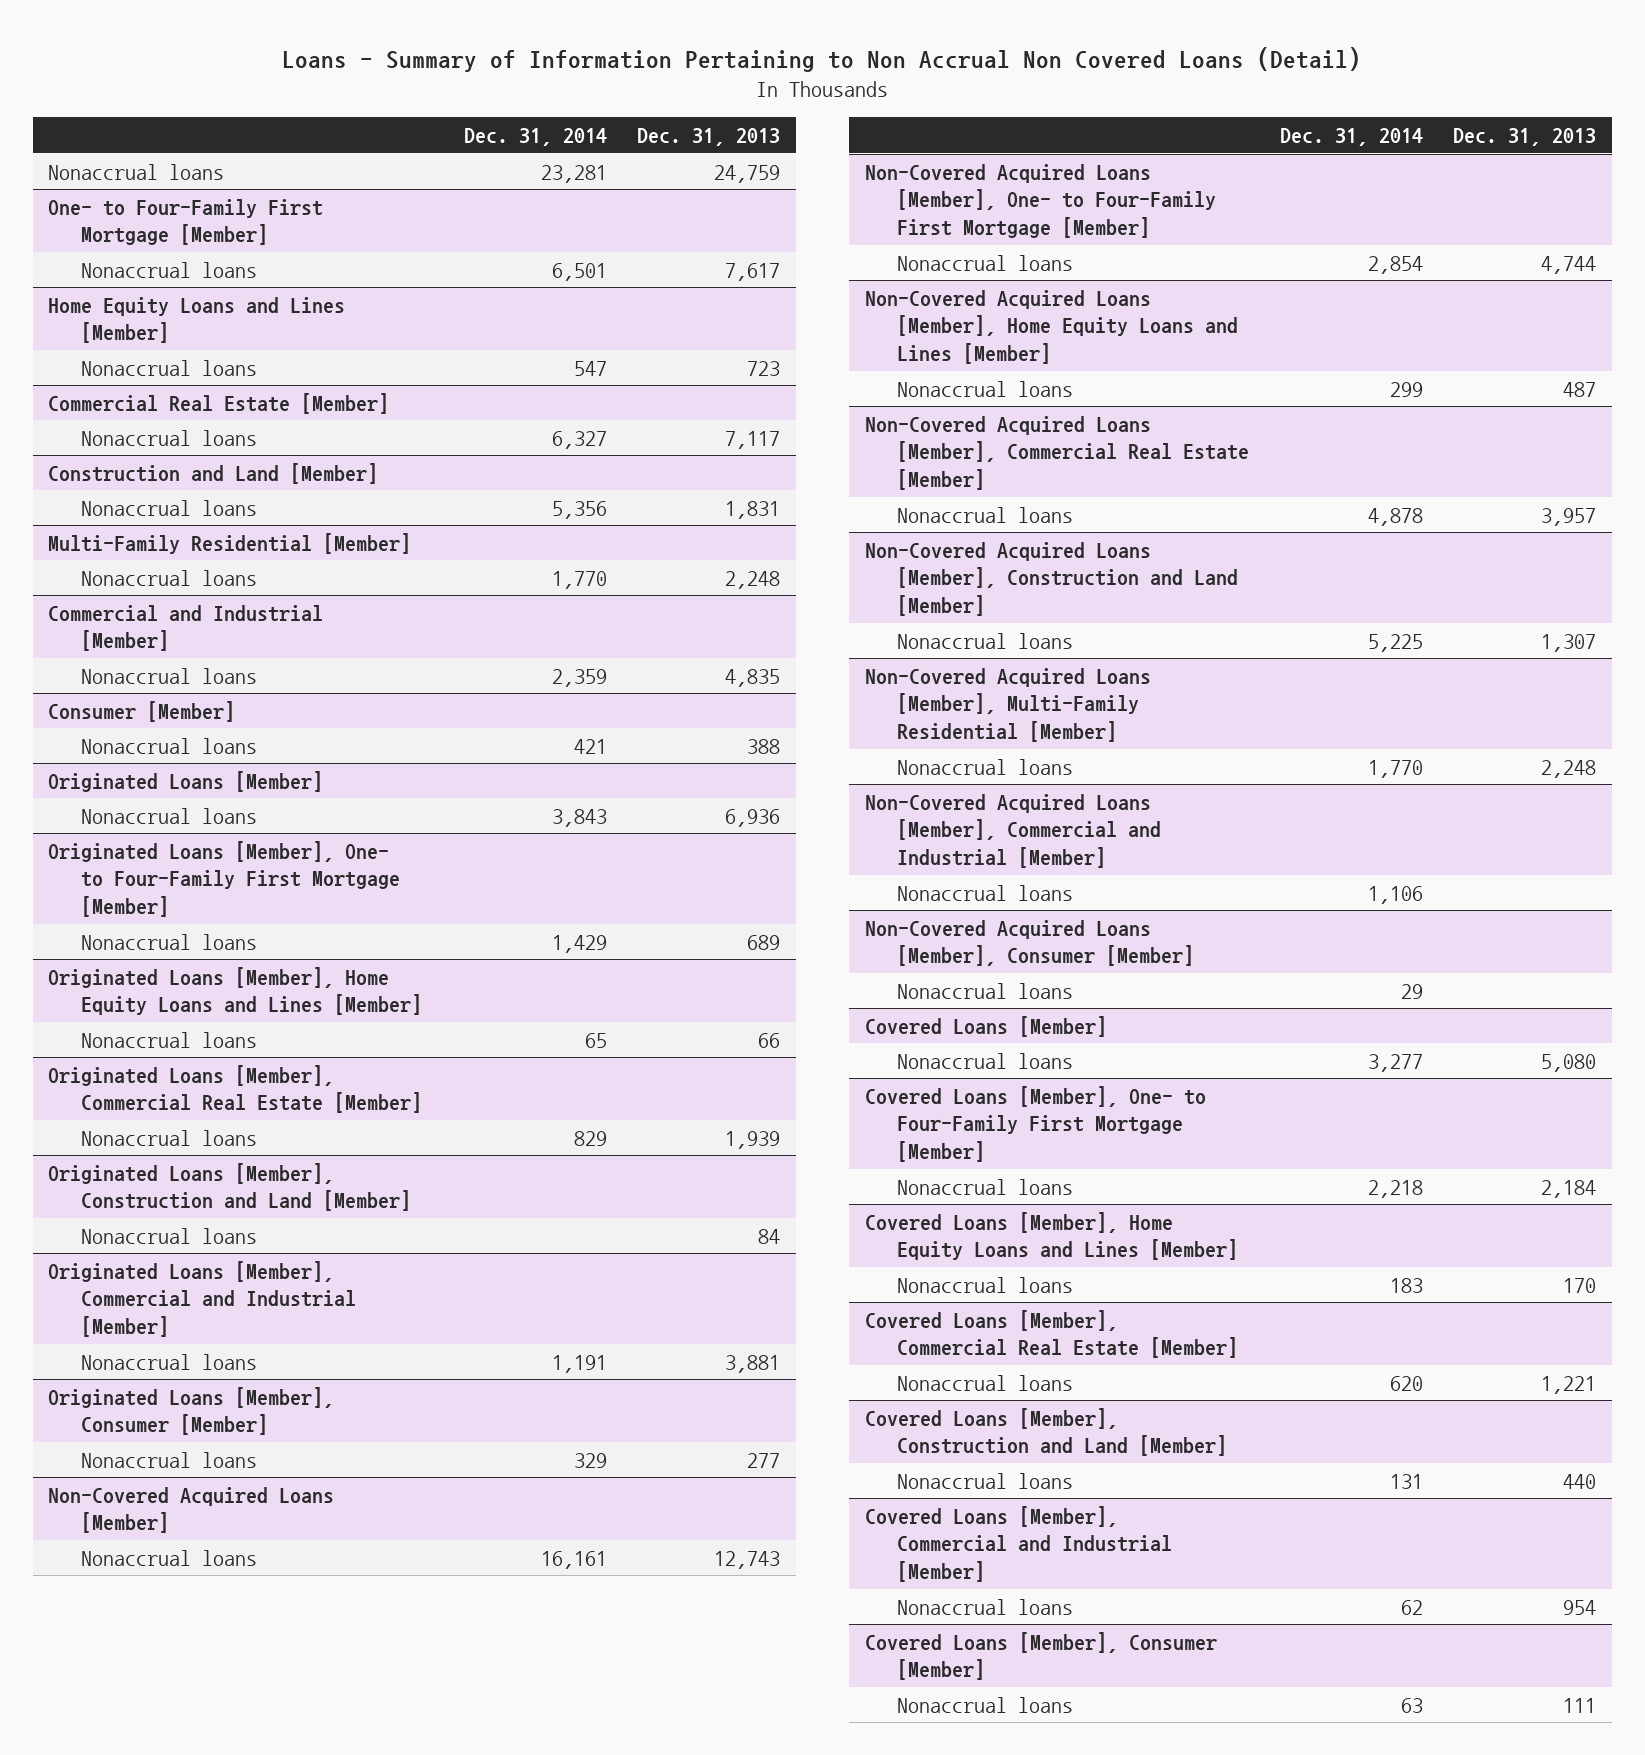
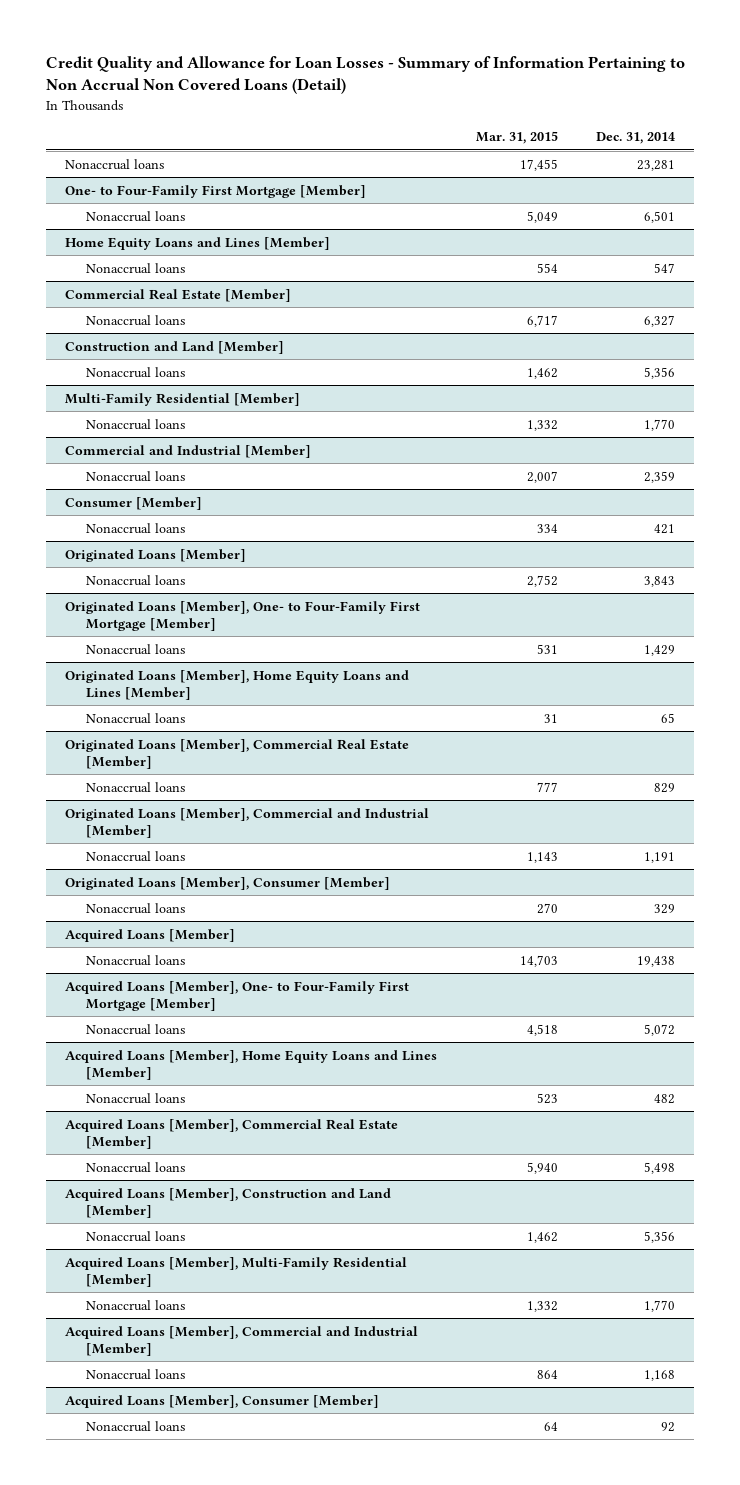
- Loans - Summary of Information Pertaining to Non Accrual Non Covered Loans (Detail)
+ Credit Quality and Allowance for Loan Losses - Summary of Information Pertaining to Non Accrual Non Covered Loans (Detail)
- | Dec. 31, 2014 | Dec. 31, 2013
+ | Mar. 31, 2015 | Dec. 31, 2014
- Originated Loans [Member], Construction and Land [Member]
- Nonaccrual loans | | 84
- Non-Covered Acquired Loans [Member]
- Nonaccrual loans | 16,161 | 12,743
- Non-Covered Acquired Loans [Member], One- to Four-Family First Mortgage [Member]
- Nonaccrual loans | 2,854 | 4,744
- Non-Covered Acquired Loans [Member], Home Equity Loans and Lines [Member]
- Nonaccrual loans | 299 | 487
- Non-Covered Acquired Loans [Member], Commercial Real Estate [Member]
- Nonaccrual loans | 4,878 | 3,957
- Non-Covered Acquired Loans [Member], Construction and Land [Member]
- Nonaccrual loans | 5,225 | 1,307
- Non-Covered Acquired Loans [Member], Multi-Family Residential [Member]
+ Acquired Loans [Member]
+ Nonaccrual loans | 14,703 | 19,438
+ Acquired Loans [Member], One- to Four-Family First Mortgage [Member]
+ Nonaccrual loans | 4,518 | 5,072
+ Acquired Loans [Member], Home Equity Loans and Lines [Member]
+ Nonaccrual loans | 523 | 482
+ Acquired Loans [Member], Commercial Real Estate [Member]
+ Nonaccrual loans | 5,940 | 5,498
+ Acquired Loans [Member], Construction and Land [Member]
+ Nonaccrual loans | 1,462 | 5,356
+ Acquired Loans [Member], Multi-Family Residential [Member]
- Non-Covered Acquired Loans [Member], Commercial and Industrial [Member]
- Nonaccrual loans | 1,106 |
- Non-Covered Acquired Loans [Member], Consumer [Member]
- Nonaccrual loans | 29 |
- Covered Loans [Member]
- Nonaccrual loans | 3,277 | 5,080
- Covered Loans [Member], One- to Four-Family First Mortgage [Member]
- Nonaccrual loans | 2,218 | 2,184
- Covered Loans [Member], Home Equity Loans and Lines [Member]
- Nonaccrual loans | 183 | 170
- Covered Loans [Member], Commercial Real Estate [Member]
- Nonaccrual loans | 620 | 1,221
- Covered Loans [Member], Construction and Land [Member]
- Nonaccrual loans | 131 | 440
- Covered Loans [Member], Commercial and Industrial [Member]
- Nonaccrual loans | 62 | 954
- Covered Loans [Member], Consumer [Member]
- Nonaccrual loans | 63 | 111
+ Acquired Loans [Member], Commercial and Industrial [Member]
+ Nonaccrual loans | 864 | 1,168
+ Acquired Loans [Member], Consumer [Member]
+ Nonaccrual loans | 64 | 92

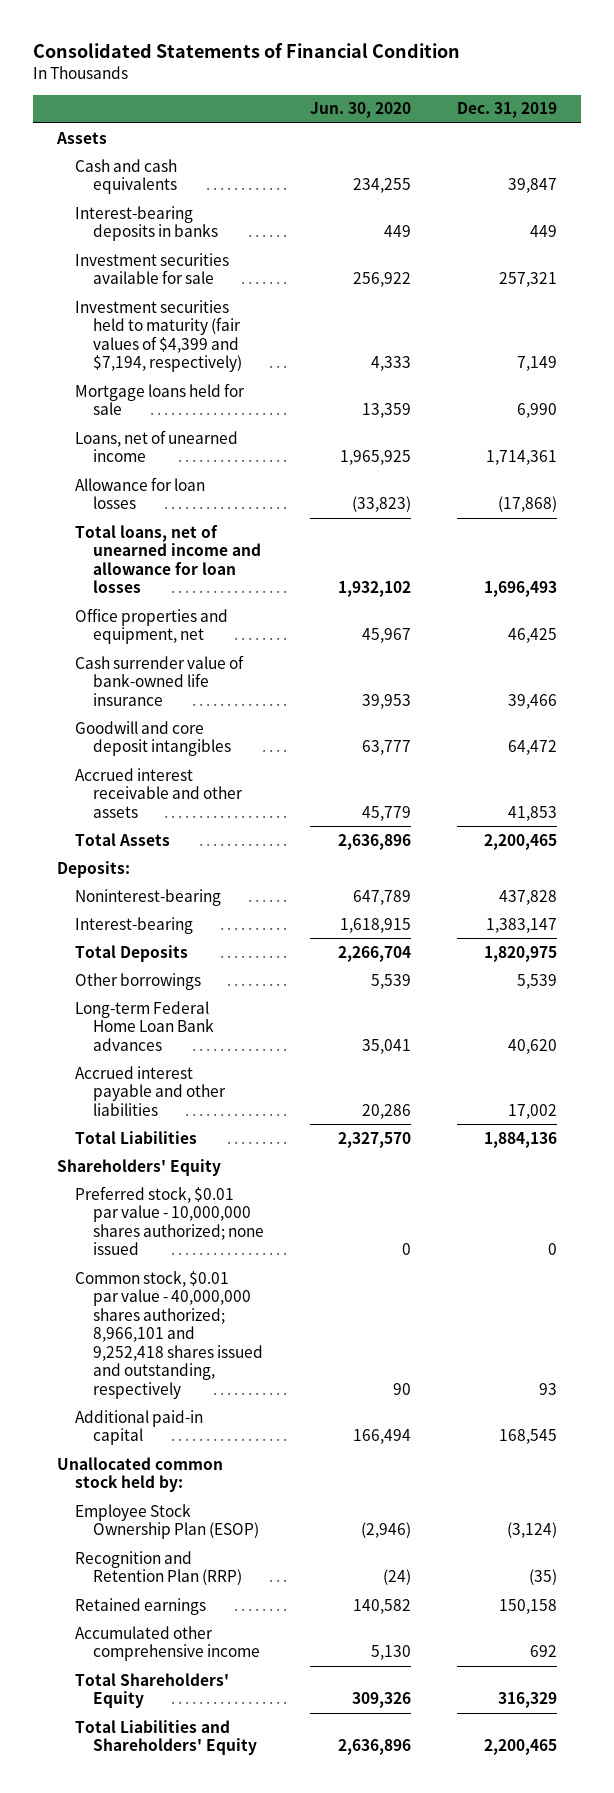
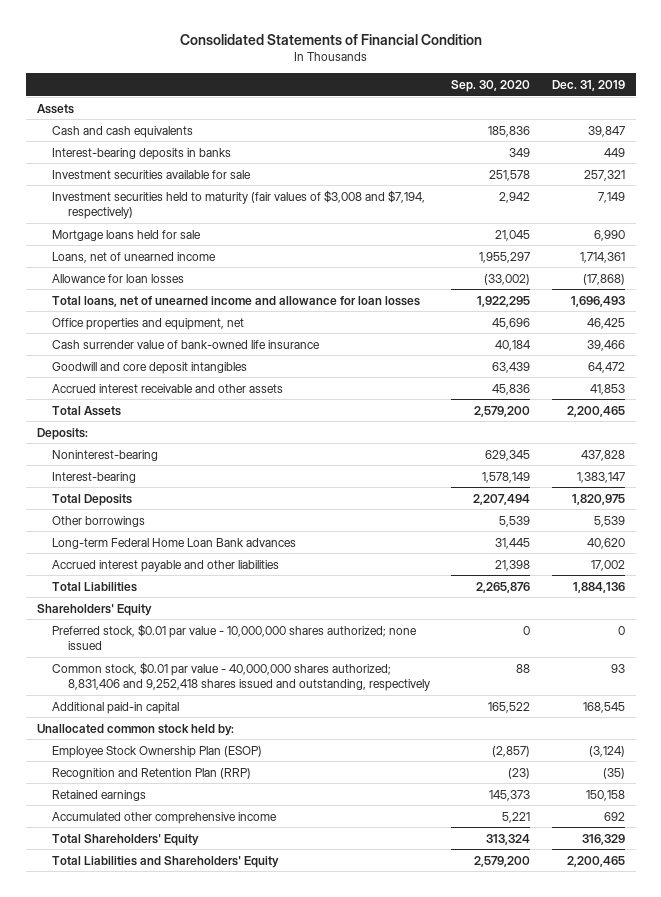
- | Jun. 30, 2020 | Dec. 31, 2019
+ | Sep. 30, 2020 | Dec. 31, 2019
- Investment securities held to maturity (fair values of $4,399 and $7,194, respectively) | 4,333 | 7,149
+ Investment securities held to maturity (fair values of $3,008 and $7,194, respectively) | 2,942 | 7,149
- Common stock, $0.01 par value - 40,000,000 shares authorized; 8,966,101 and 9,252,418 shares issued and outstanding, respectively | 90 | 93
+ Common stock, $0.01 par value - 40,000,000 shares authorized; 8,831,406 and 9,252,418 shares issued and outstanding, respectively | 88 | 93

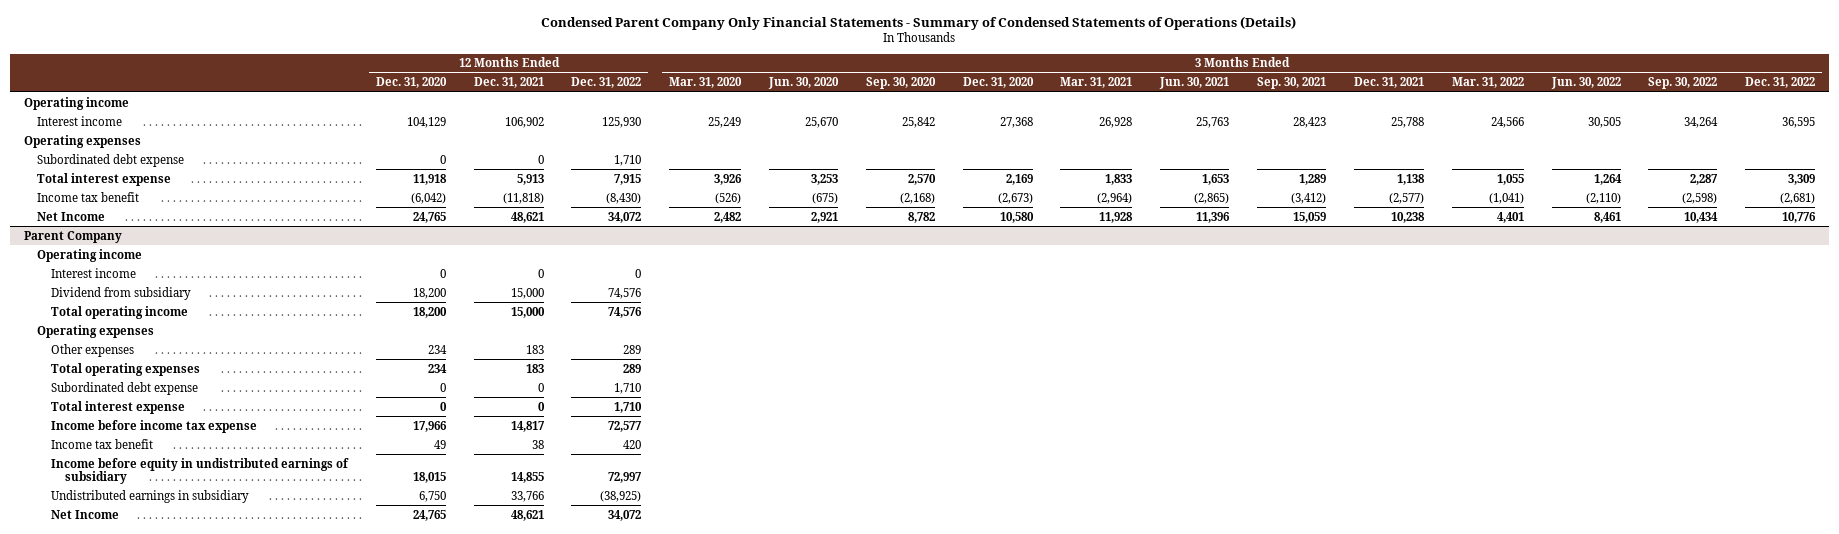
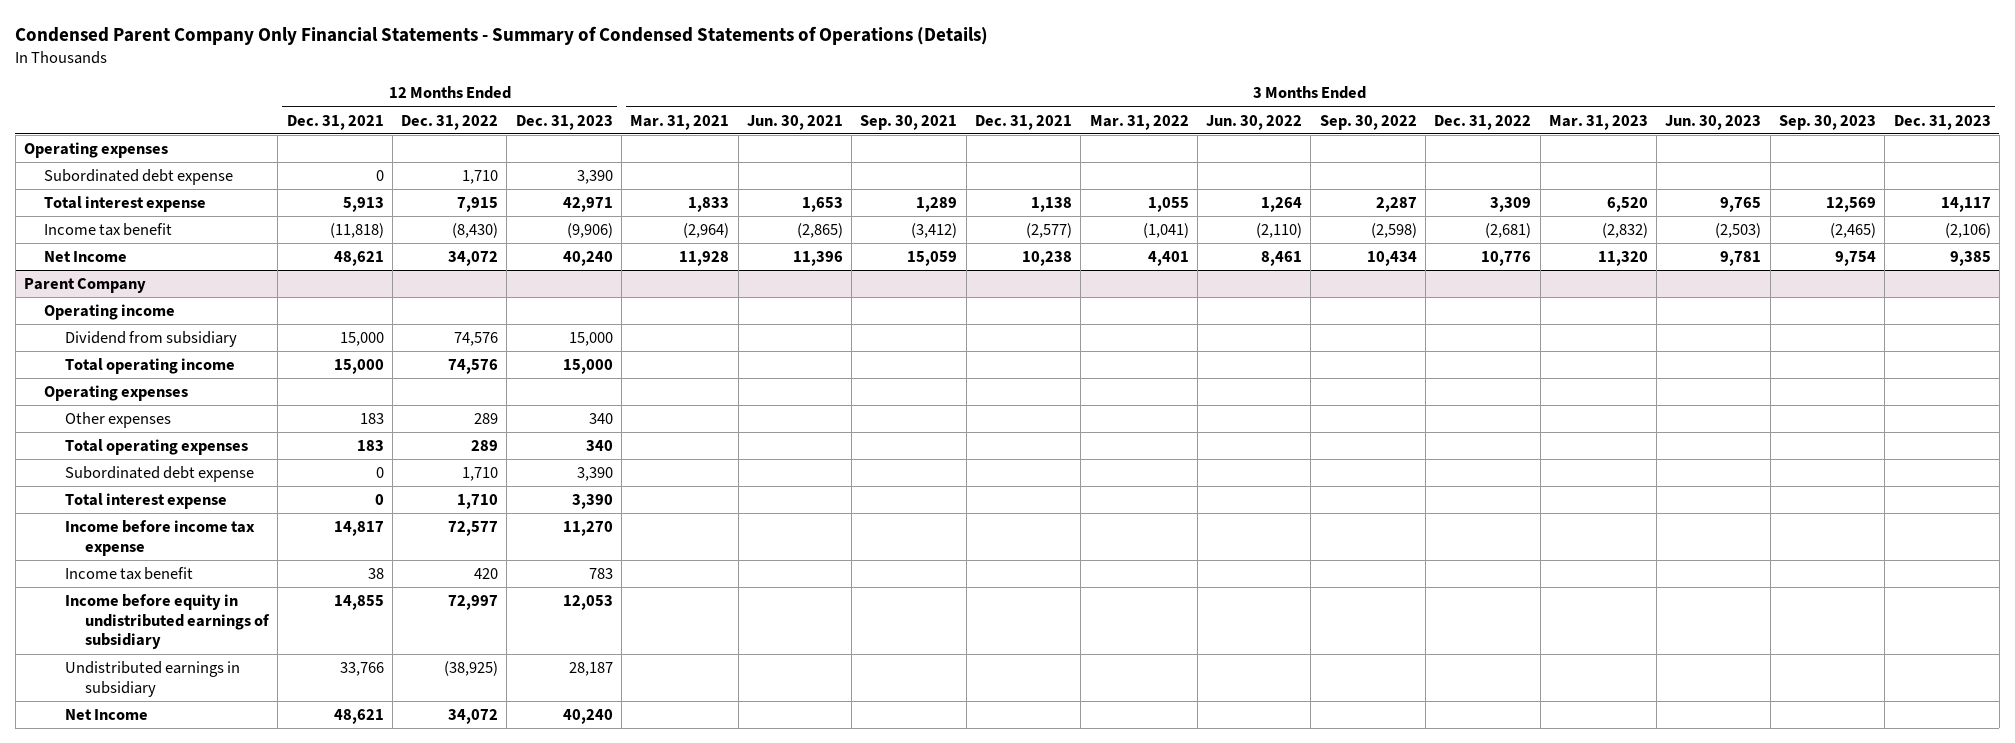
- | 12 Months Ended Dec. 31, 2020 | 12 Months Ended Dec. 31, 2021 | 12 Months Ended Dec. 31, 2022 | 3 Months Ended Mar. 31, 2020 | 3 Months Ended Jun. 30, 2020 | 3 Months Ended Sep. 30, 2020 | 3 Months Ended Dec. 31, 2020 | 3 Months Ended Mar. 31, 2021 | 3 Months Ended Jun. 30, 2021 | 3 Months Ended Sep. 30, 2021 | 3 Months Ended Dec. 31, 2021 | 3 Months Ended Mar. 31, 2022 | 3 Months Ended Jun. 30, 2022 | 3 Months Ended Sep. 30, 2022 | 3 Months Ended Dec. 31, 2022
+ | 12 Months Ended Dec. 31, 2021 | 12 Months Ended Dec. 31, 2022 | 12 Months Ended Dec. 31, 2023 | 3 Months Ended Mar. 31, 2021 | 3 Months Ended Jun. 30, 2021 | 3 Months Ended Sep. 30, 2021 | 3 Months Ended Dec. 31, 2021 | 3 Months Ended Mar. 31, 2022 | 3 Months Ended Jun. 30, 2022 | 3 Months Ended Sep. 30, 2022 | 3 Months Ended Dec. 31, 2022 | 3 Months Ended Mar. 31, 2023 | 3 Months Ended Jun. 30, 2023 | 3 Months Ended Sep. 30, 2023 | 3 Months Ended Dec. 31, 2023
- Operating income
- Interest income | 104,129 | 106,902 | 125,930 | 25,249 | 25,670 | 25,842 | 27,368 | 26,928 | 25,763 | 28,423 | 25,788 | 24,566 | 30,505 | 34,264 | 36,595
@ Parent Company
- Interest income | 0 | 0 | 0 | | | | | | | | | | | |

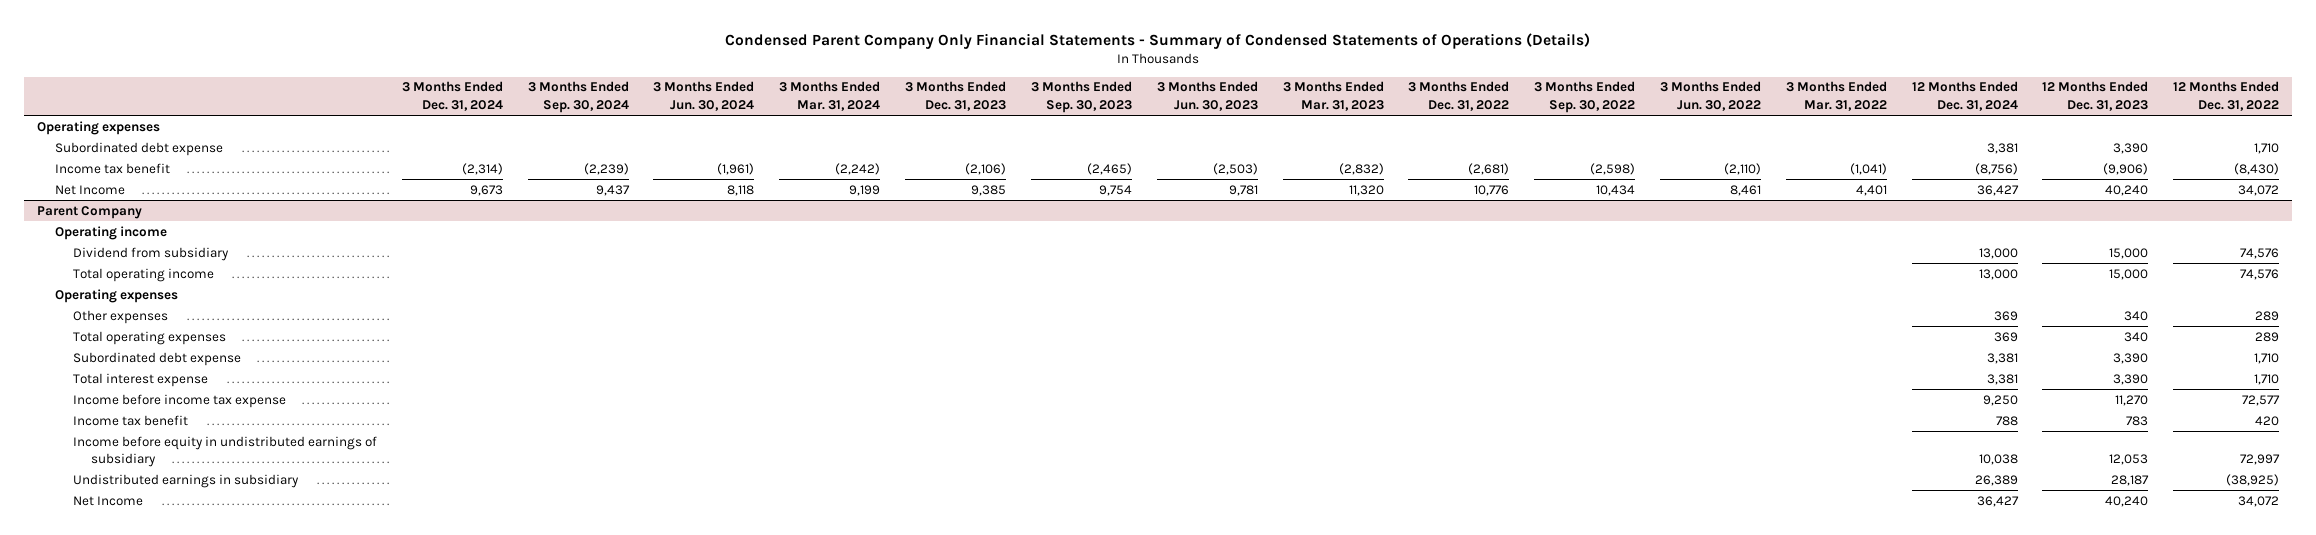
- | 12 Months Ended Dec. 31, 2021 | 12 Months Ended Dec. 31, 2022 | 12 Months Ended Dec. 31, 2023 | 3 Months Ended Mar. 31, 2021 | 3 Months Ended Jun. 30, 2021 | 3 Months Ended Sep. 30, 2021 | 3 Months Ended Dec. 31, 2021 | 3 Months Ended Mar. 31, 2022 | 3 Months Ended Jun. 30, 2022 | 3 Months Ended Sep. 30, 2022 | 3 Months Ended Dec. 31, 2022 | 3 Months Ended Mar. 31, 2023 | 3 Months Ended Jun. 30, 2023 | 3 Months Ended Sep. 30, 2023 | 3 Months Ended Dec. 31, 2023
+ | 3 Months Ended Dec. 31, 2024 | 3 Months Ended Sep. 30, 2024 | 3 Months Ended Jun. 30, 2024 | 3 Months Ended Mar. 31, 2024 | 3 Months Ended Dec. 31, 2023 | 3 Months Ended Sep. 30, 2023 | 3 Months Ended Jun. 30, 2023 | 3 Months Ended Mar. 31, 2023 | 3 Months Ended Dec. 31, 2022 | 3 Months Ended Sep. 30, 2022 | 3 Months Ended Jun. 30, 2022 | 3 Months Ended Mar. 31, 2022 | 12 Months Ended Dec. 31, 2024 | 12 Months Ended Dec. 31, 2023 | 12 Months Ended Dec. 31, 2022
- Total interest expense | 5,913 | 7,915 | 42,971 | 1,833 | 1,653 | 1,289 | 1,138 | 1,055 | 1,264 | 2,287 | 3,309 | 6,520 | 9,765 | 12,569 | 14,117

